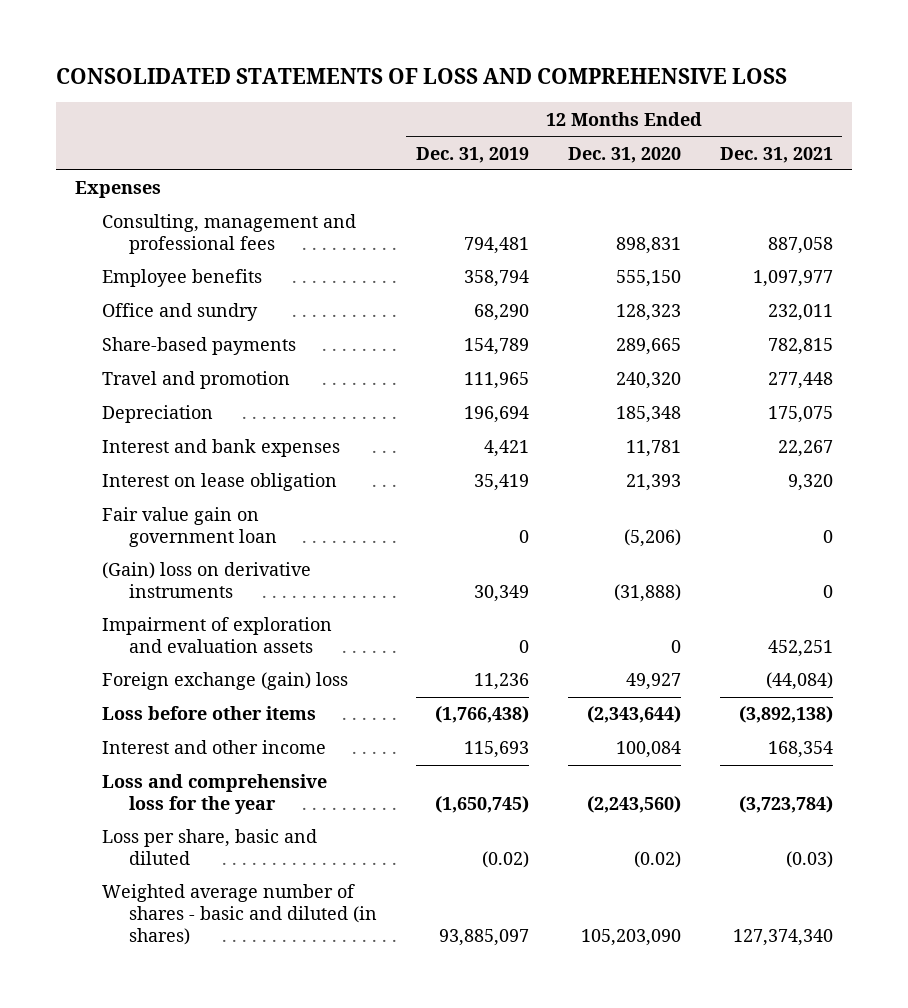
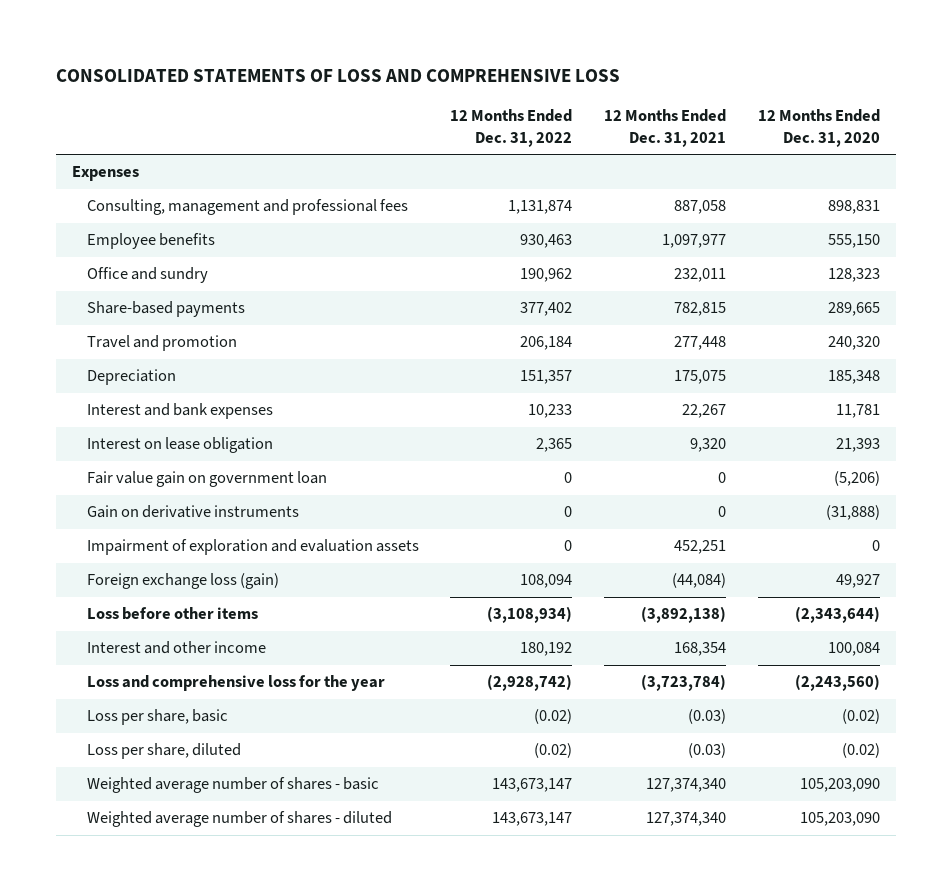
- | 12 Months Ended Dec. 31, 2019 | 12 Months Ended Dec. 31, 2020 | 12 Months Ended Dec. 31, 2021
+ | 12 Months Ended Dec. 31, 2022 | 12 Months Ended Dec. 31, 2021 | 12 Months Ended Dec. 31, 2020
- (Gain) loss on derivative instruments | 30,349 | (31,888) | 0
+ Gain on derivative instruments | 0 | 0 | (31,888)
- Foreign exchange (gain) loss | 11,236 | 49,927 | (44,084)
+ Foreign exchange loss (gain) | 108,094 | (44,084) | 49,927
- Loss per share, basic and diluted | (0.02) | (0.02) | (0.03)
- Weighted average number of shares - basic and diluted (in shares) | 93,885,097 | 105,203,090 | 127,374,340
+ Loss per share, basic | (0.02) | (0.03) | (0.02)
+ Loss per share, diluted | (0.02) | (0.03) | (0.02)
+ Weighted average number of shares - basic | 143,673,147 | 127,374,340 | 105,203,090
+ Weighted average number of shares - diluted | 143,673,147 | 127,374,340 | 105,203,090

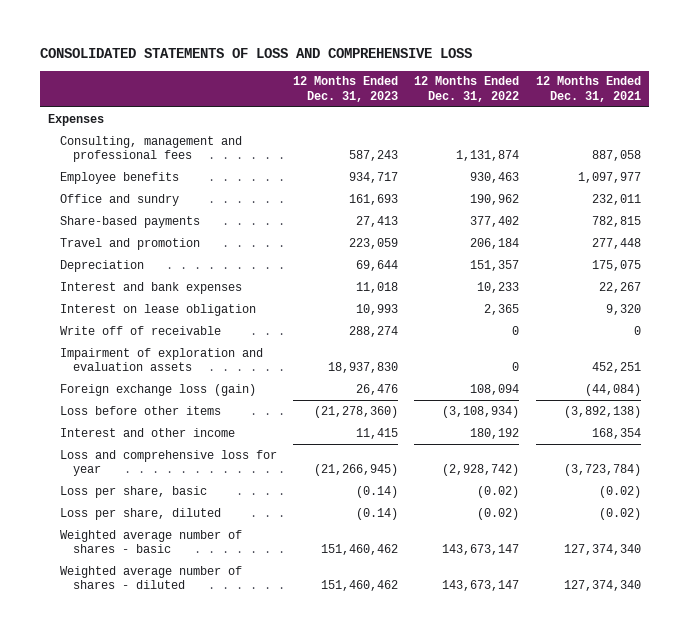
- | 12 Months Ended Dec. 31, 2022 | 12 Months Ended Dec. 31, 2021 | 12 Months Ended Dec. 31, 2020
+ | 12 Months Ended Dec. 31, 2023 | 12 Months Ended Dec. 31, 2022 | 12 Months Ended Dec. 31, 2021
- Fair value gain on government loan | 0 | 0 | (5,206)
- Gain on derivative instruments | 0 | 0 | (31,888)
+ Write off of receivable | 288,274 | 0 | 0
- Loss and comprehensive loss for the year | (2,928,742) | (3,723,784) | (2,243,560)
- Loss per share, basic | (0.02) | (0.03) | (0.02)
- Loss per share, diluted | (0.02) | (0.03) | (0.02)
+ Loss and comprehensive loss for year | (21,266,945) | (2,928,742) | (3,723,784)
+ Loss per share, basic | (0.14) | (0.02) | (0.02)
+ Loss per share, diluted | (0.14) | (0.02) | (0.02)

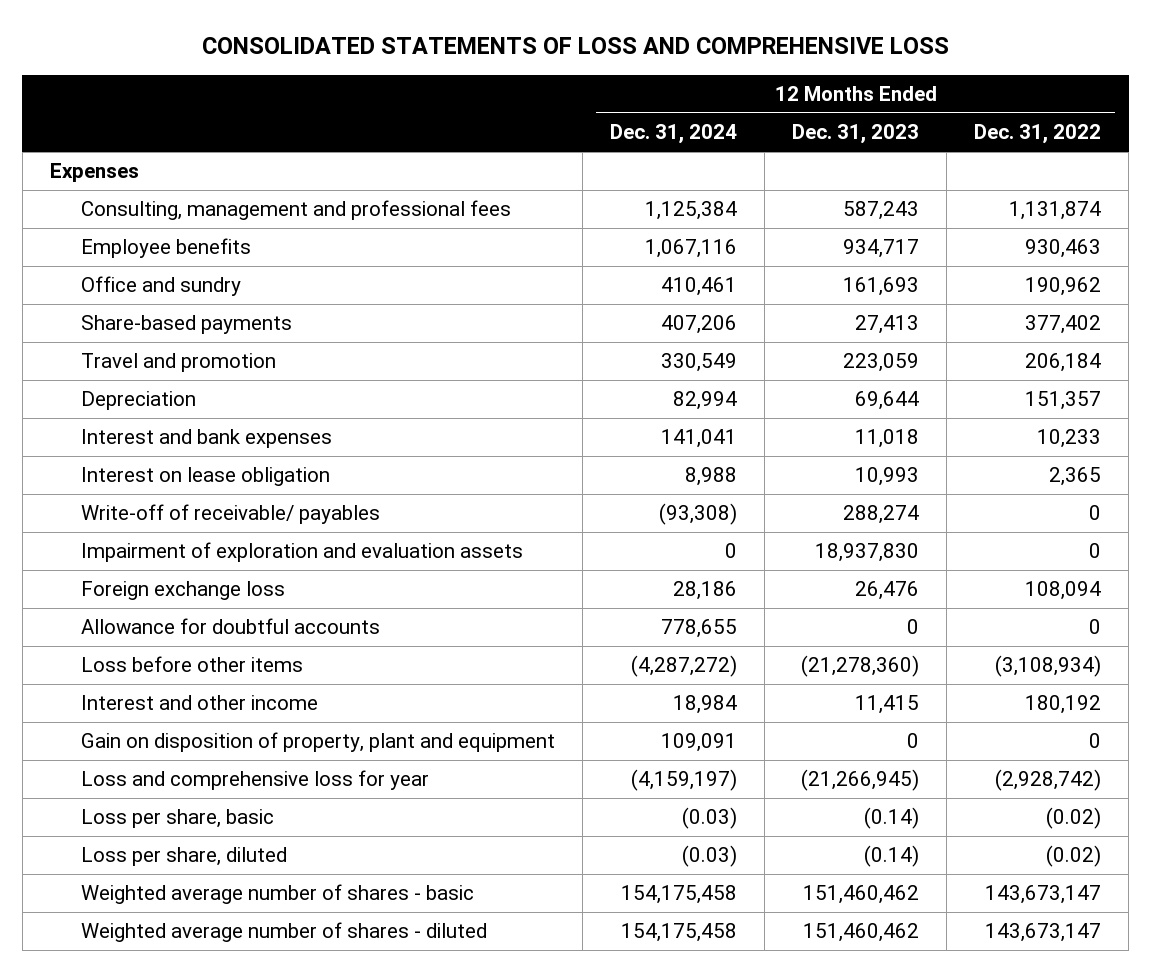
- | 12 Months Ended Dec. 31, 2023 | 12 Months Ended Dec. 31, 2022 | 12 Months Ended Dec. 31, 2021
+ | 12 Months Ended Dec. 31, 2024 | 12 Months Ended Dec. 31, 2023 | 12 Months Ended Dec. 31, 2022
- Write off of receivable | 288,274 | 0 | 0
+ Write-off of receivable/ payables | (93,308) | 288,274 | 0
- Foreign exchange loss (gain) | 26,476 | 108,094 | (44,084)
+ Foreign exchange loss | 28,186 | 26,476 | 108,094
+ Allowance for doubtful accounts | 778,655 | 0 | 0
+ Gain on disposition of property, plant and equipment | 109,091 | 0 | 0

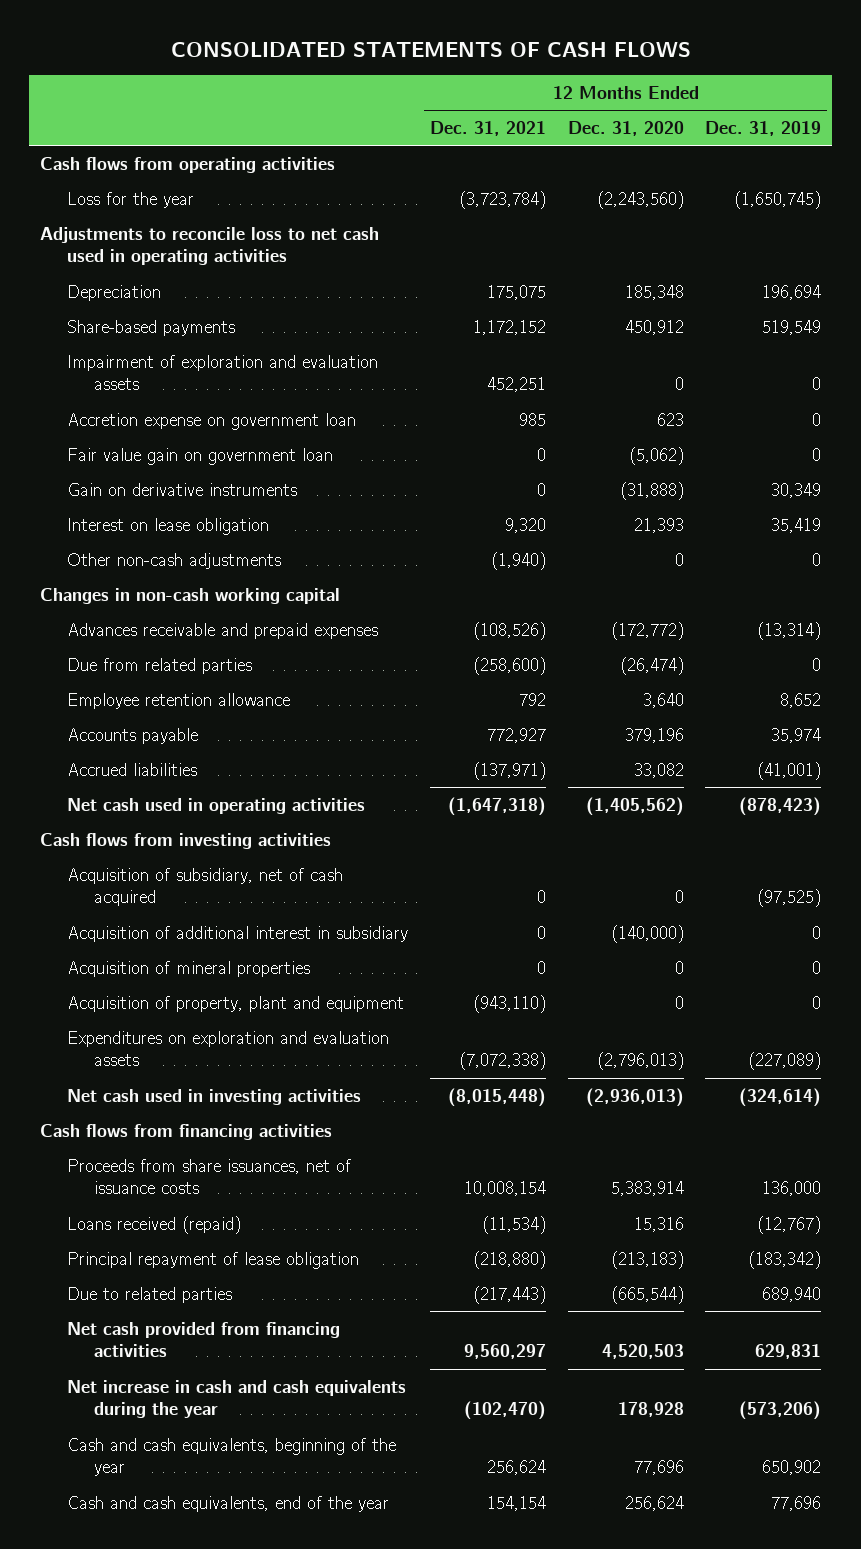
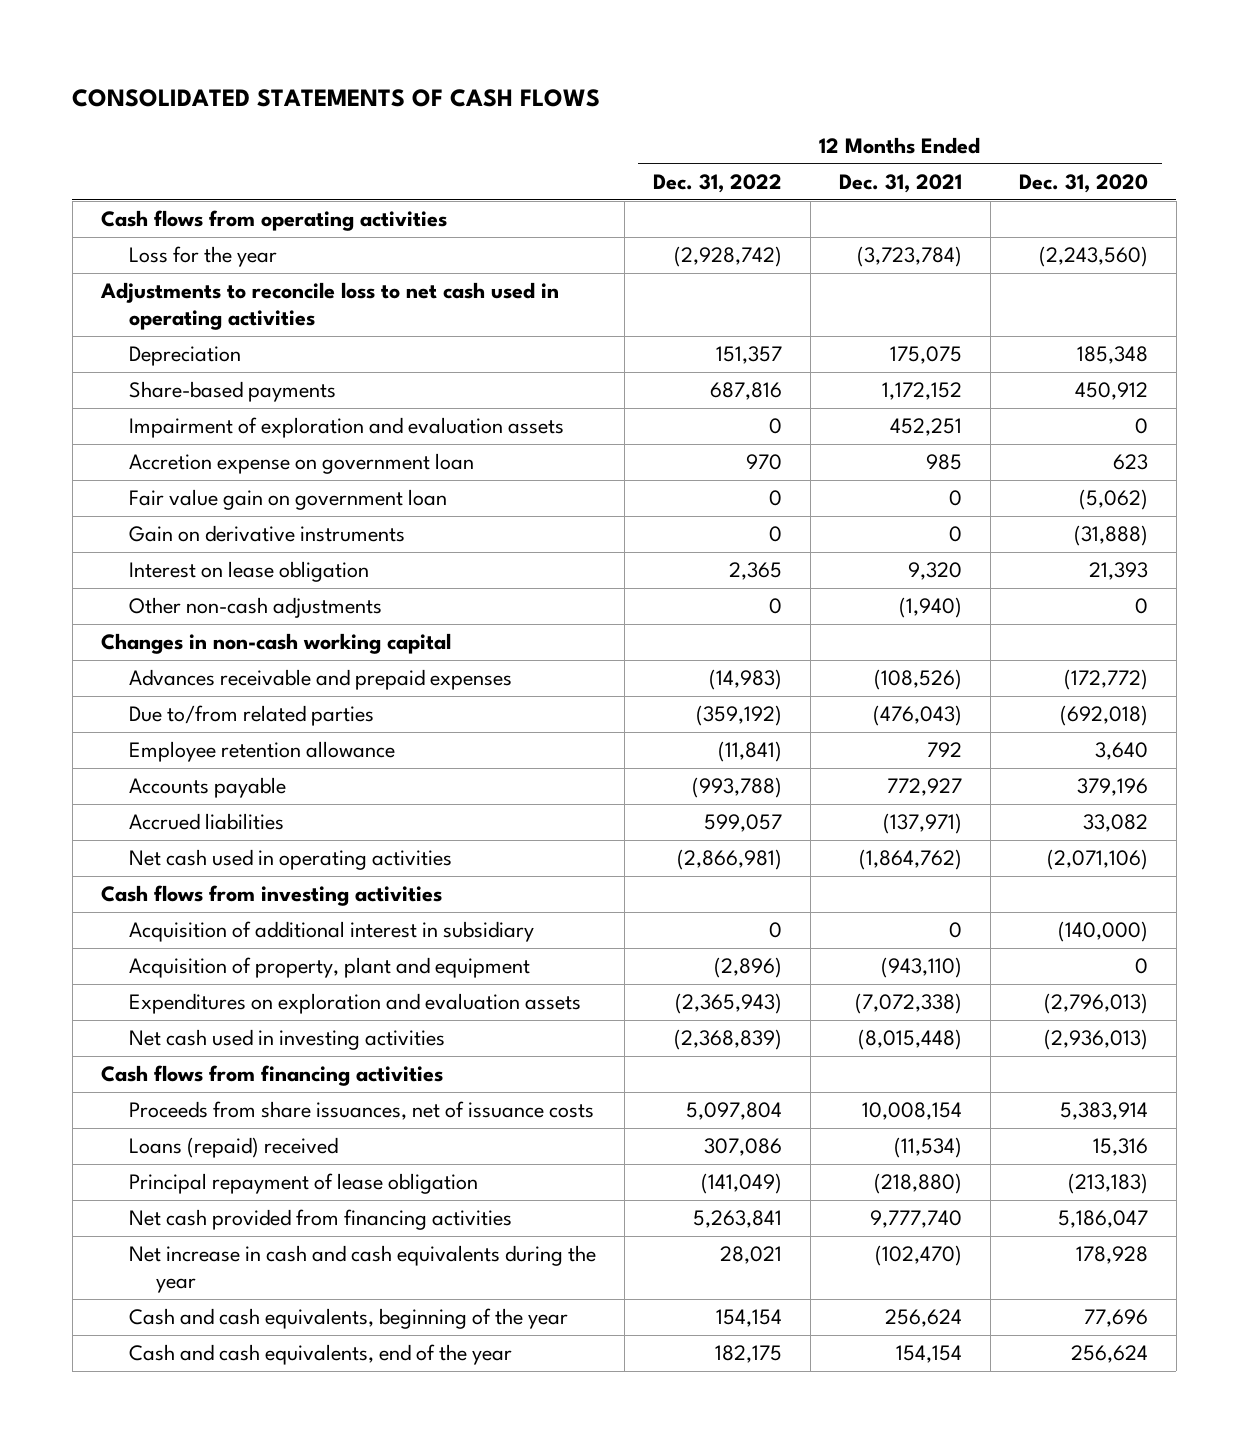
- | 12 Months Ended Dec. 31, 2021 | 12 Months Ended Dec. 31, 2020 | 12 Months Ended Dec. 31, 2019
+ | 12 Months Ended Dec. 31, 2022 | 12 Months Ended Dec. 31, 2021 | 12 Months Ended Dec. 31, 2020
- Due from related parties | (258,600) | (26,474) | 0
+ Due to/from related parties | (359,192) | (476,043) | (692,018)
- Net cash used in operating activities | (1,647,318) | (1,405,562) | (878,423)
+ Net cash used in operating activities | (2,866,981) | (1,864,762) | (2,071,106)
- Acquisition of subsidiary, net of cash acquired | 0 | 0 | (97,525)
- Acquisition of mineral properties | 0 | 0 | 0
- Loans received (repaid) | (11,534) | 15,316 | (12,767)
+ Loans (repaid) received | 307,086 | (11,534) | 15,316
- Due to related parties | (217,443) | (665,544) | 689,940
- Net cash provided from financing activities | 9,560,297 | 4,520,503 | 629,831
+ Net cash provided from financing activities | 5,263,841 | 9,777,740 | 5,186,047

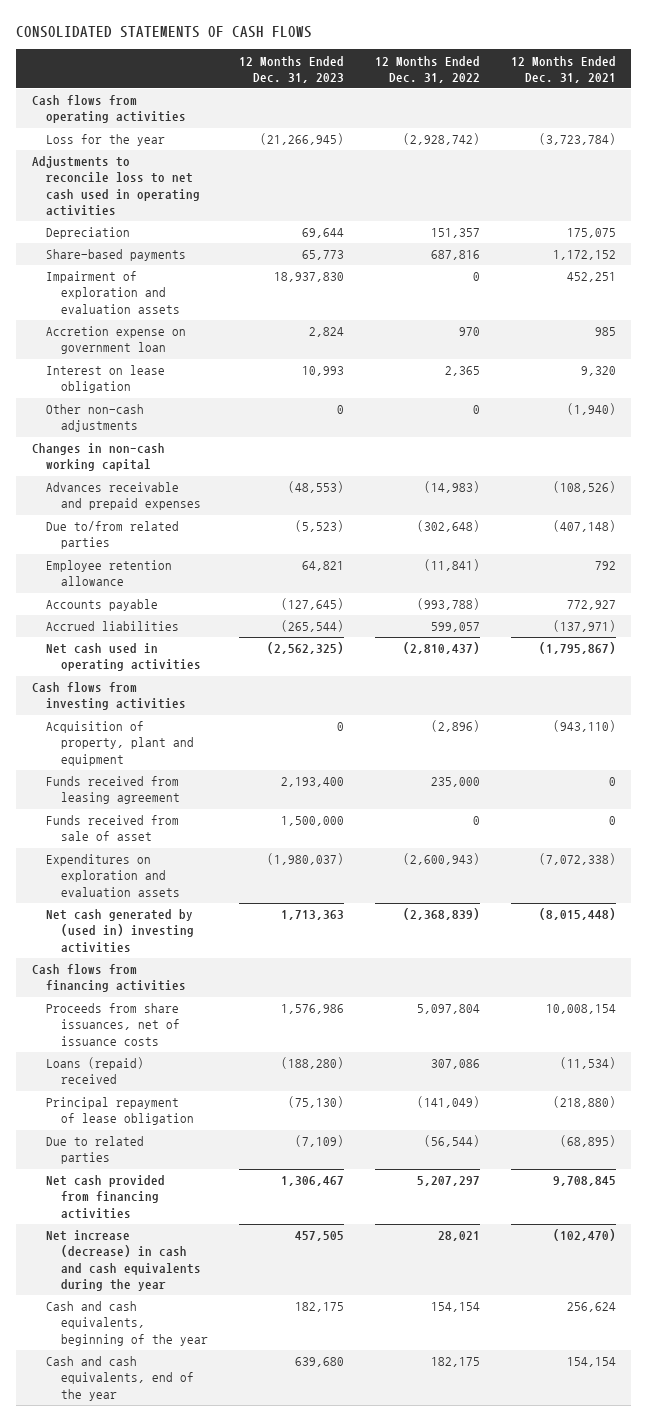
- | 12 Months Ended Dec. 31, 2022 | 12 Months Ended Dec. 31, 2021 | 12 Months Ended Dec. 31, 2020
+ | 12 Months Ended Dec. 31, 2023 | 12 Months Ended Dec. 31, 2022 | 12 Months Ended Dec. 31, 2021
- Fair value gain on government loan | 0 | 0 | (5,062)
- Gain on derivative instruments | 0 | 0 | (31,888)
- Due to/from related parties | (359,192) | (476,043) | (692,018)
+ Due to/from related parties | (5,523) | (302,648) | (407,148)
- Net cash used in operating activities | (2,866,981) | (1,864,762) | (2,071,106)
+ Net cash used in operating activities | (2,562,325) | (2,810,437) | (1,795,867)
- Acquisition of additional interest in subsidiary | 0 | 0 | (140,000)
- Expenditures on exploration and evaluation assets | (2,365,943) | (7,072,338) | (2,796,013)
- Net cash used in investing activities | (2,368,839) | (8,015,448) | (2,936,013)
+ Funds received from leasing agreement | 2,193,400 | 235,000 | 0
+ Funds received from sale of asset | 1,500,000 | 0 | 0
+ Expenditures on exploration and evaluation assets | (1,980,037) | (2,600,943) | (7,072,338)
+ Net cash generated by (used in) investing activities | 1,713,363 | (2,368,839) | (8,015,448)
- Net cash provided from financing activities | 5,263,841 | 9,777,740 | 5,186,047
- Net increase in cash and cash equivalents during the year | 28,021 | (102,470) | 178,928
+ Due to related parties | (7,109) | (56,544) | (68,895)
+ Net cash provided from financing activities | 1,306,467 | 5,207,297 | 9,708,845
+ Net increase (decrease) in cash and cash equivalents during the year | 457,505 | 28,021 | (102,470)

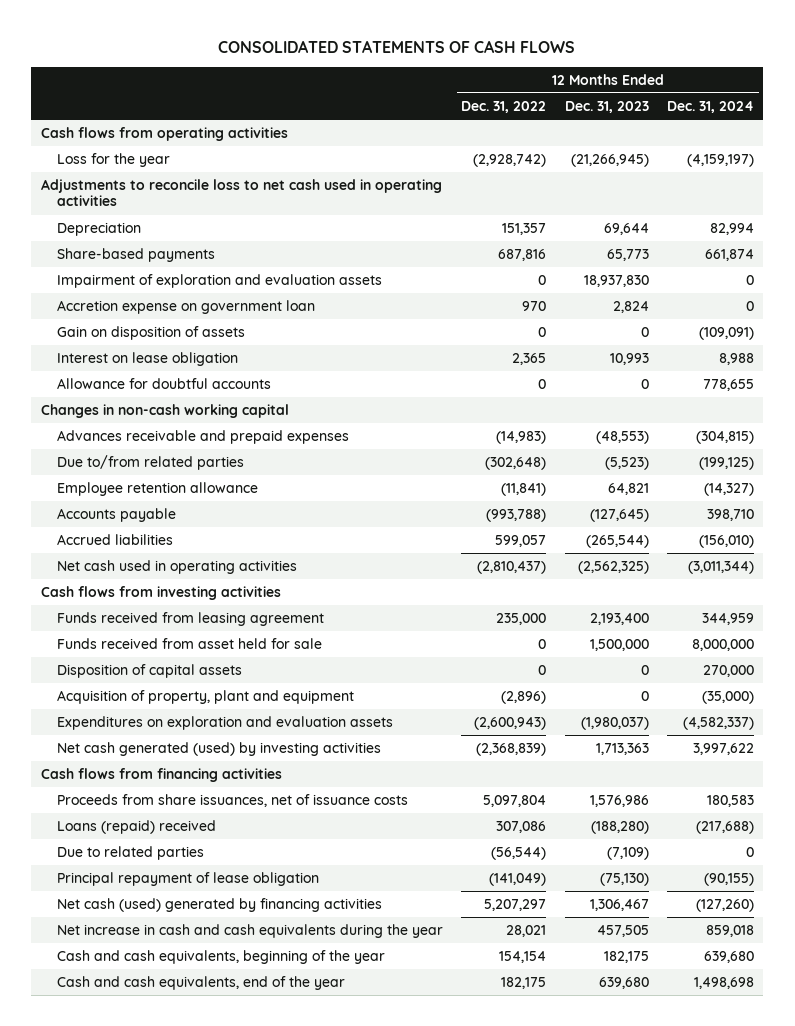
- | 12 Months Ended Dec. 31, 2023 | 12 Months Ended Dec. 31, 2022 | 12 Months Ended Dec. 31, 2021
+ | 12 Months Ended Dec. 31, 2022 | 12 Months Ended Dec. 31, 2023 | 12 Months Ended Dec. 31, 2024
+ Gain on disposition of assets | 0 | 0 | (109,091)
- Other non-cash adjustments | 0 | 0 | (1,940)
+ Allowance for doubtful accounts | 0 | 0 | 778,655
- Funds received from sale of asset | 1,500,000 | 0 | 0
+ Funds received from asset held for sale | 0 | 1,500,000 | 8,000,000
+ Disposition of capital assets | 0 | 0 | 270,000
moved down: Acquisition of property, plant and equipment | (2,896) | 0 | (35,000)
- Net cash generated by (used in) investing activities | 1,713,363 | (2,368,839) | (8,015,448)
+ Net cash generated (used) by investing activities | (2,368,839) | 1,713,363 | 3,997,622
- Net cash provided from financing activities | 1,306,467 | 5,207,297 | 9,708,845
- Net increase (decrease) in cash and cash equivalents during the year | 457,505 | 28,021 | (102,470)
moved down: Principal repayment of lease obligation | (141,049) | (75,130) | (90,155)
+ Net cash (used) generated by financing activities | 5,207,297 | 1,306,467 | (127,260)
+ Net increase in cash and cash equivalents during the year | 28,021 | 457,505 | 859,018

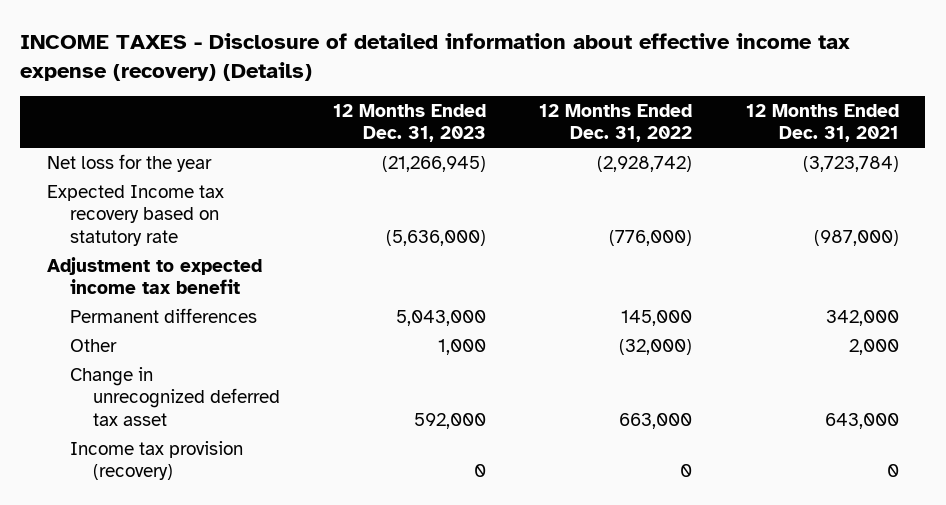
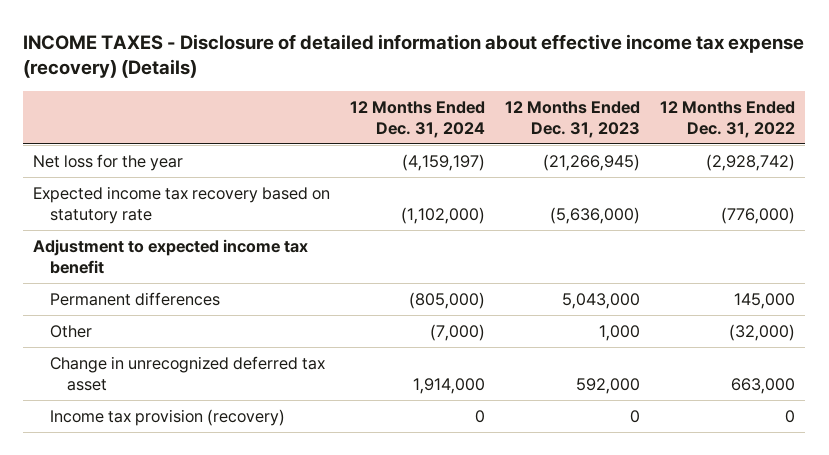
- | 12 Months Ended Dec. 31, 2023 | 12 Months Ended Dec. 31, 2022 | 12 Months Ended Dec. 31, 2021
+ | 12 Months Ended Dec. 31, 2024 | 12 Months Ended Dec. 31, 2023 | 12 Months Ended Dec. 31, 2022
- Expected Income tax recovery based on statutory rate | (5,636,000) | (776,000) | (987,000)
+ Expected income tax recovery based on statutory rate | (1,102,000) | (5,636,000) | (776,000)

